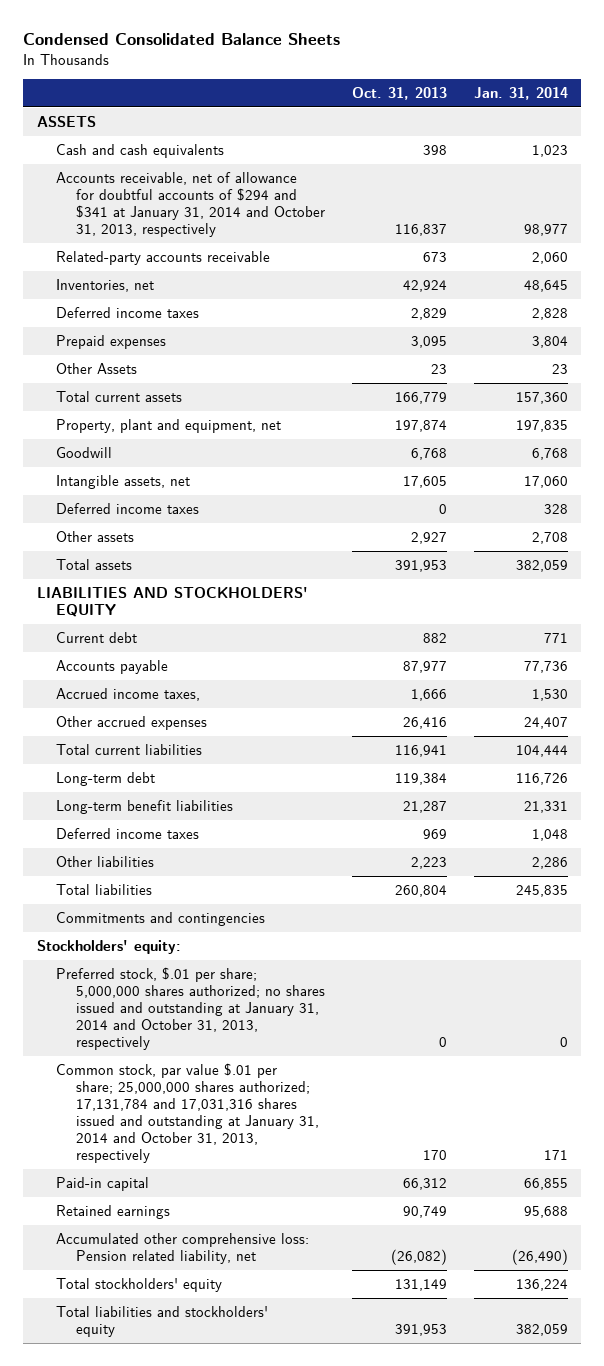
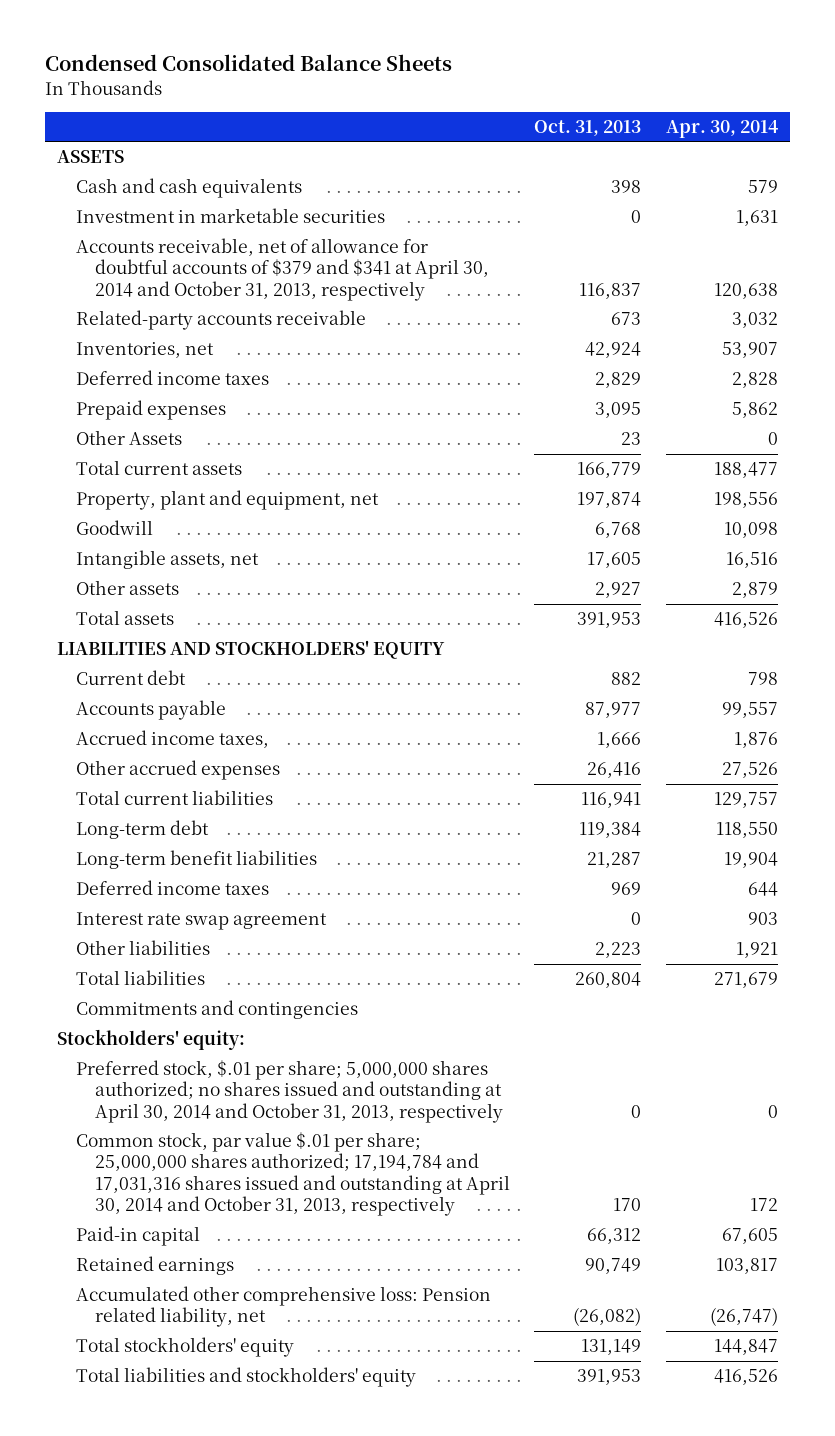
- | Oct. 31, 2013 | Jan. 31, 2014
+ | Oct. 31, 2013 | Apr. 30, 2014
- Accounts receivable, net of allowance for doubtful accounts of $294 and $341 at January 31, 2014 and October 31, 2013, respectively | 116,837 | 98,977
+ Investment in marketable securities | 0 | 1,631
+ Accounts receivable, net of allowance for doubtful accounts of $379 and $341 at April 30, 2014 and October 31, 2013, respectively | 116,837 | 120,638
- Deferred income taxes | 0 | 328
+ Interest rate swap agreement | 0 | 903
- Preferred stock, $.01 per share; 5,000,000 shares authorized; no shares issued and outstanding at January 31, 2014 and October 31, 2013, respectively | 0 | 0
- Common stock, par value $.01 per share; 25,000,000 shares authorized; 17,131,784 and 17,031,316 shares issued and outstanding at January 31, 2014 and October 31, 2013, respectively | 170 | 171
+ Preferred stock, $.01 per share; 5,000,000 shares authorized; no shares issued and outstanding at April 30, 2014 and October 31, 2013, respectively | 0 | 0
+ Common stock, par value $.01 per share; 25,000,000 shares authorized; 17,194,784 and 17,031,316 shares issued and outstanding at April 30, 2014 and October 31, 2013, respectively | 170 | 172

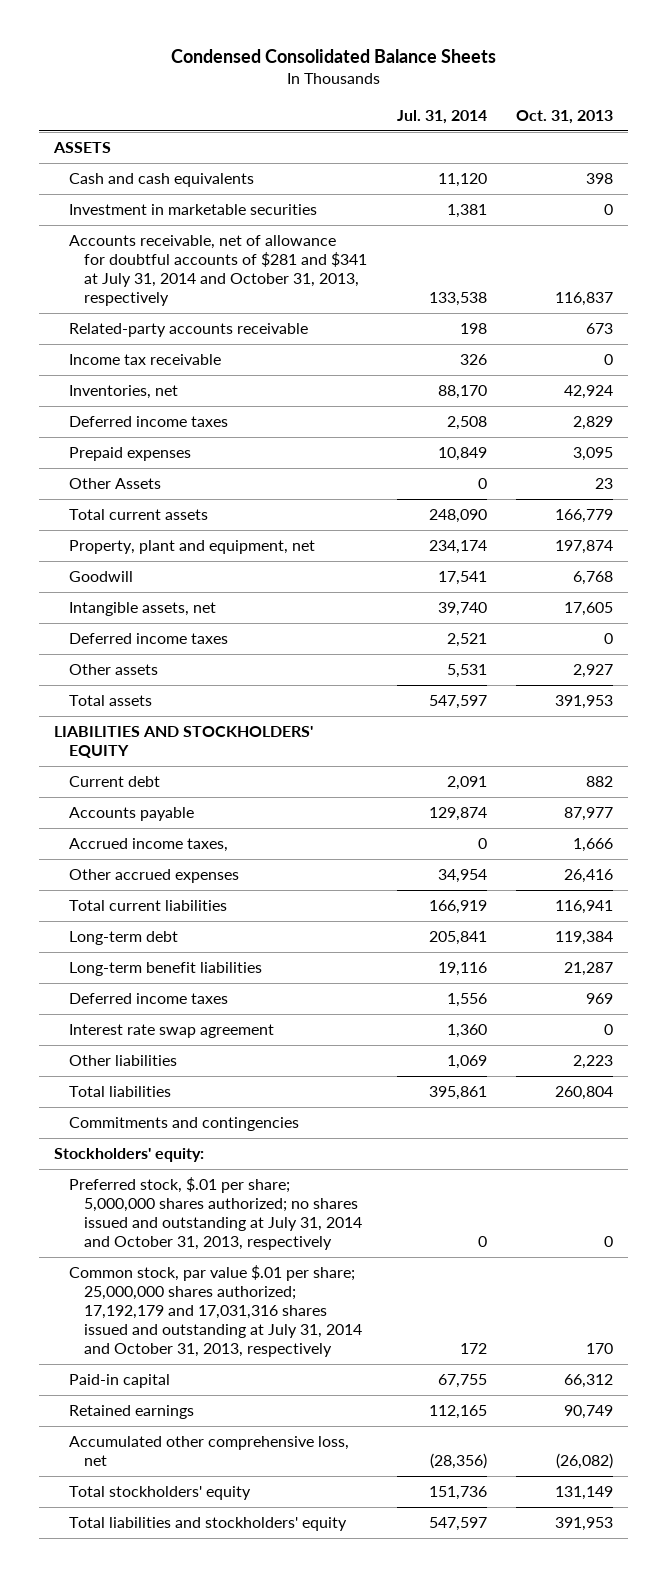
- | Oct. 31, 2013 | Apr. 30, 2014
+ | Jul. 31, 2014 | Oct. 31, 2013
- Accounts receivable, net of allowance for doubtful accounts of $379 and $341 at April 30, 2014 and October 31, 2013, respectively | 116,837 | 120,638
+ Accounts receivable, net of allowance for doubtful accounts of $281 and $341 at July 31, 2014 and October 31, 2013, respectively | 133,538 | 116,837
+ Income tax receivable | 326 | 0
+ Deferred income taxes | 2,521 | 0
- Preferred stock, $.01 per share; 5,000,000 shares authorized; no shares issued and outstanding at April 30, 2014 and October 31, 2013, respectively | 0 | 0
- Common stock, par value $.01 per share; 25,000,000 shares authorized; 17,194,784 and 17,031,316 shares issued and outstanding at April 30, 2014 and October 31, 2013, respectively | 170 | 172
+ Preferred stock, $.01 per share; 5,000,000 shares authorized; no shares issued and outstanding at July 31, 2014 and October 31, 2013, respectively | 0 | 0
+ Common stock, par value $.01 per share; 25,000,000 shares authorized; 17,192,179 and 17,031,316 shares issued and outstanding at July 31, 2014 and October 31, 2013, respectively | 172 | 170
- Accumulated other comprehensive loss: Pension related liability, net | (26,082) | (26,747)
+ Accumulated other comprehensive loss, net | (28,356) | (26,082)

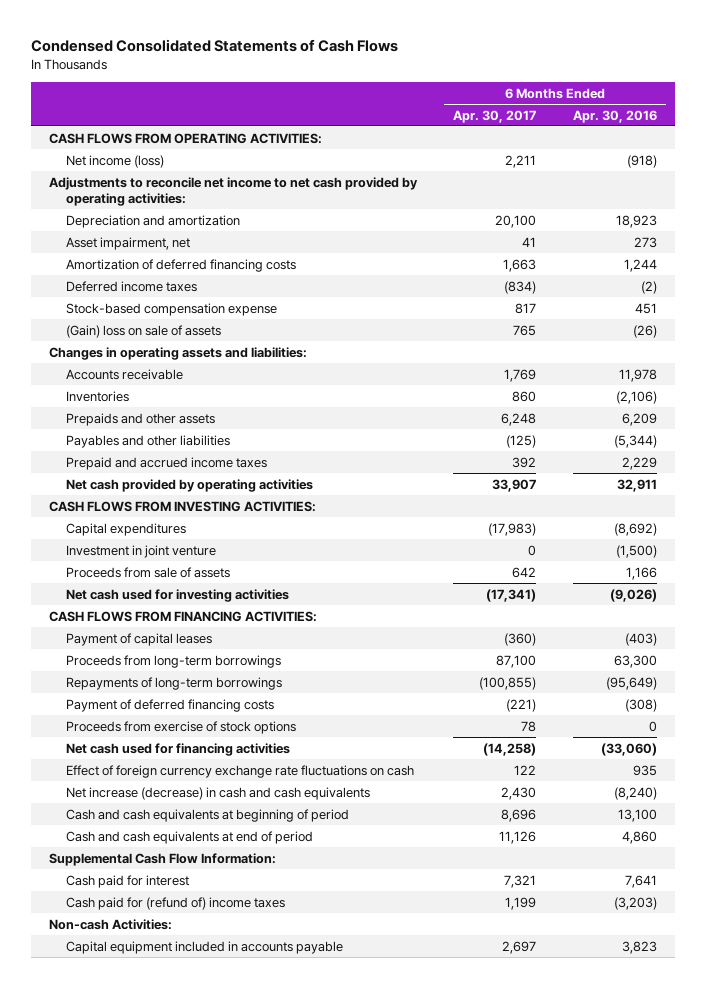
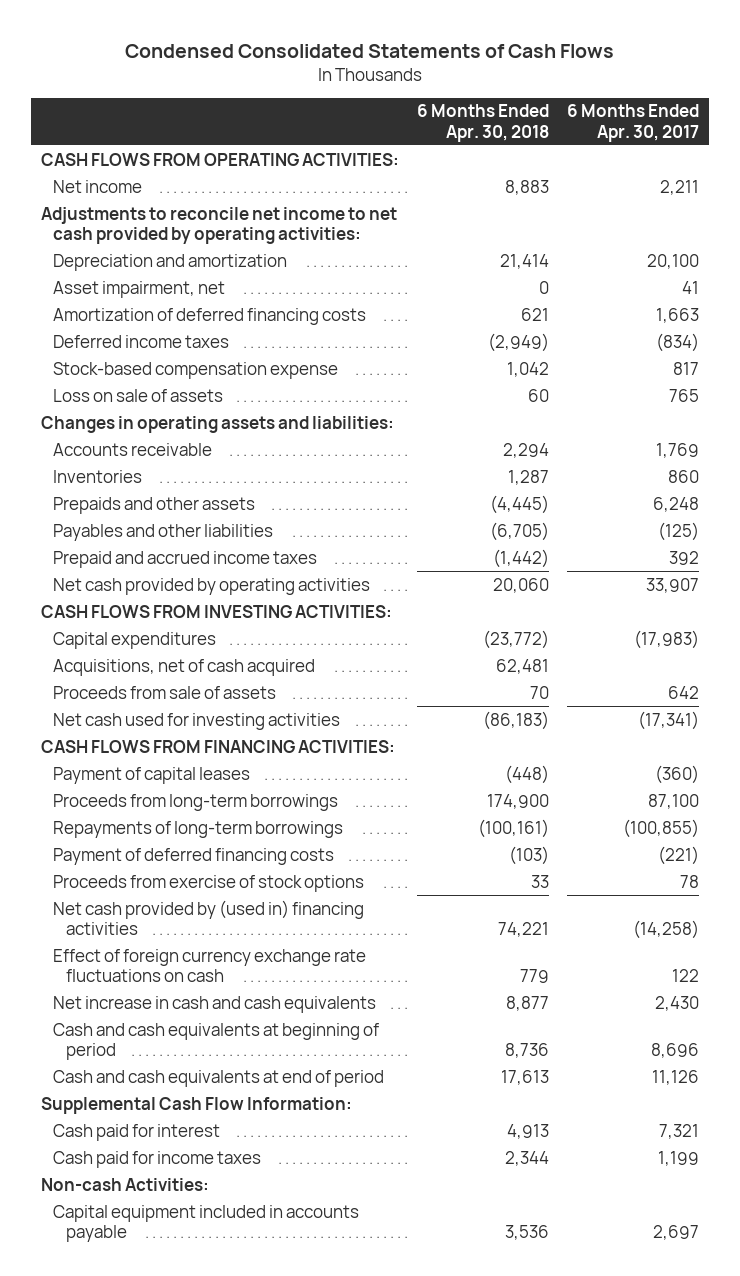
- | 6 Months Ended Apr. 30, 2017 | 6 Months Ended Apr. 30, 2016
+ | 6 Months Ended Apr. 30, 2018 | 6 Months Ended Apr. 30, 2017
- Net income (loss) | 2,211 | (918)
+ Net income | 8,883 | 2,211
- (Gain) loss on sale of assets | 765 | (26)
+ Loss on sale of assets | 60 | 765
- Investment in joint venture | 0 | (1,500)
+ Acquisitions, net of cash acquired | 62,481 |
- Net cash used for financing activities | (14,258) | (33,060)
+ Net cash provided by (used in) financing activities | 74,221 | (14,258)
- Net increase (decrease) in cash and cash equivalents | 2,430 | (8,240)
+ Net increase in cash and cash equivalents | 8,877 | 2,430
- Cash paid for (refund of) income taxes | 1,199 | (3,203)
+ Cash paid for income taxes | 2,344 | 1,199

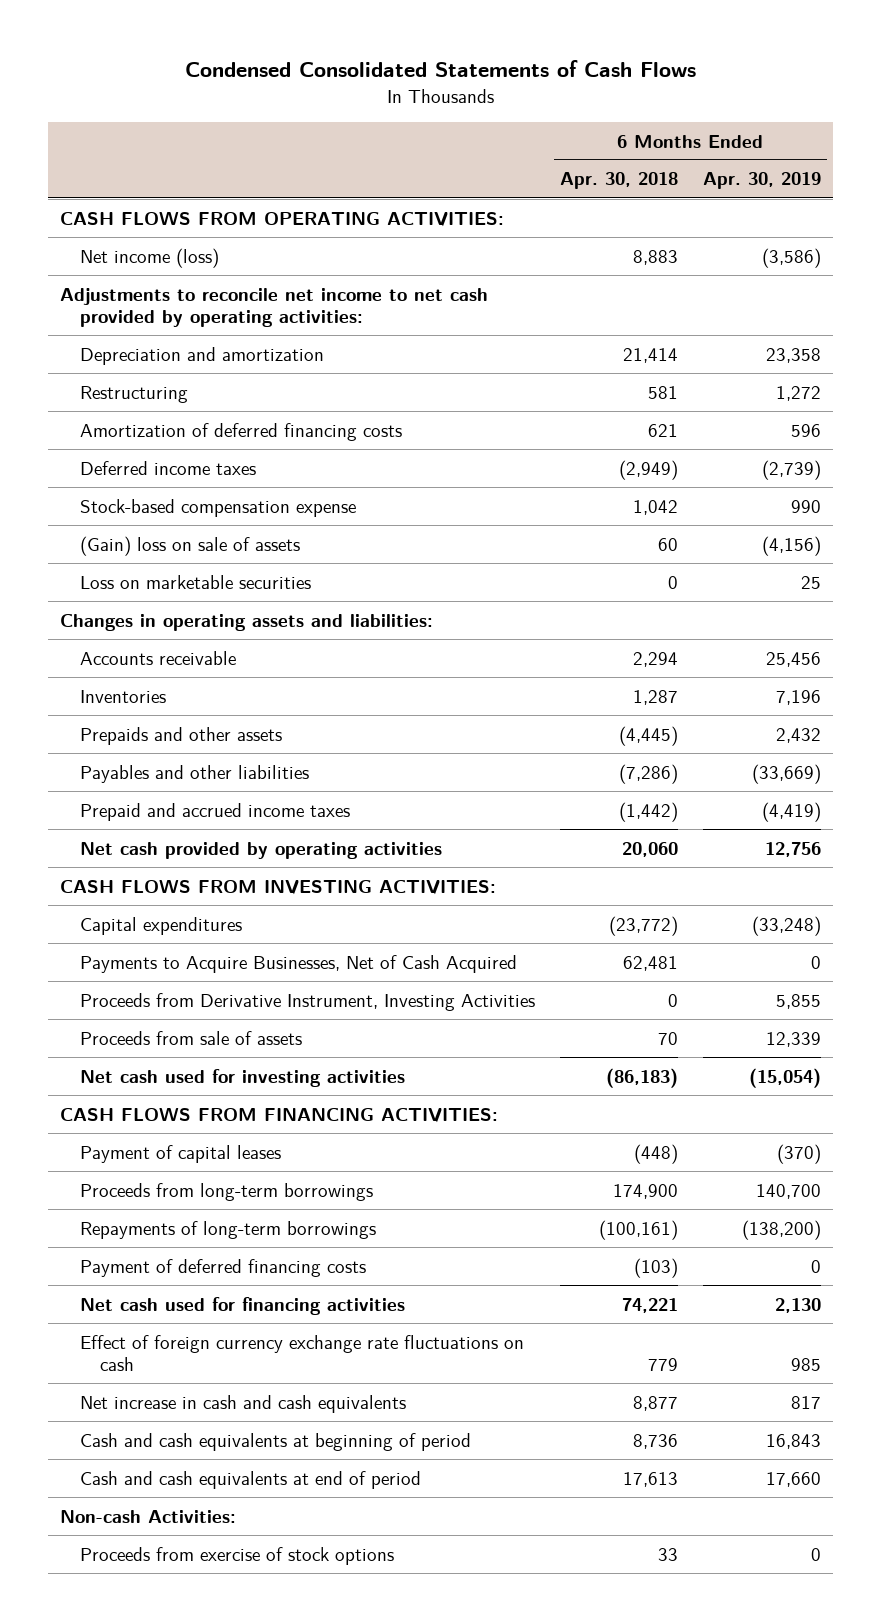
- | 6 Months Ended Apr. 30, 2018 | 6 Months Ended Apr. 30, 2017
+ | 6 Months Ended Apr. 30, 2018 | 6 Months Ended Apr. 30, 2019
- Net income | 8,883 | 2,211
+ Net income (loss) | 8,883 | (3,586)
- Asset impairment, net | 0 | 41
+ Restructuring | 581 | 1,272
- Loss on sale of assets | 60 | 765
+ (Gain) loss on sale of assets | 60 | (4,156)
+ Loss on marketable securities | 0 | 25
- Payables and other liabilities | (6,705) | (125)
+ Payables and other liabilities | (7,286) | (33,669)
- Acquisitions, net of cash acquired | 62,481 |
+ Payments to Acquire Businesses, Net of Cash Acquired | 62,481 | 0
+ Proceeds from Derivative Instrument, Investing Activities | 0 | 5,855
- Net cash provided by (used in) financing activities | 74,221 | (14,258)
+ Net cash used for financing activities | 74,221 | 2,130
- Supplemental Cash Flow Information:
- Cash paid for interest | 4,913 | 7,321
- Cash paid for income taxes | 2,344 | 1,199
- Capital equipment included in accounts payable | 3,536 | 2,697
moved down: Proceeds from exercise of stock options | 33 | 0

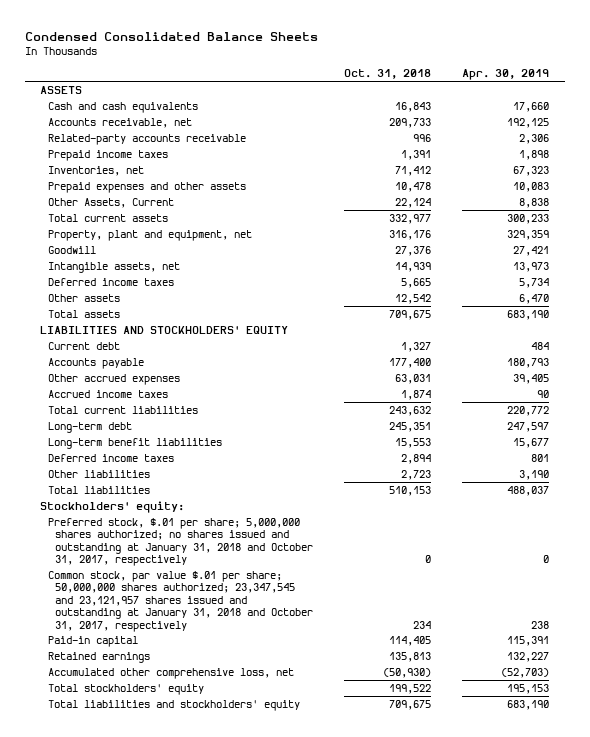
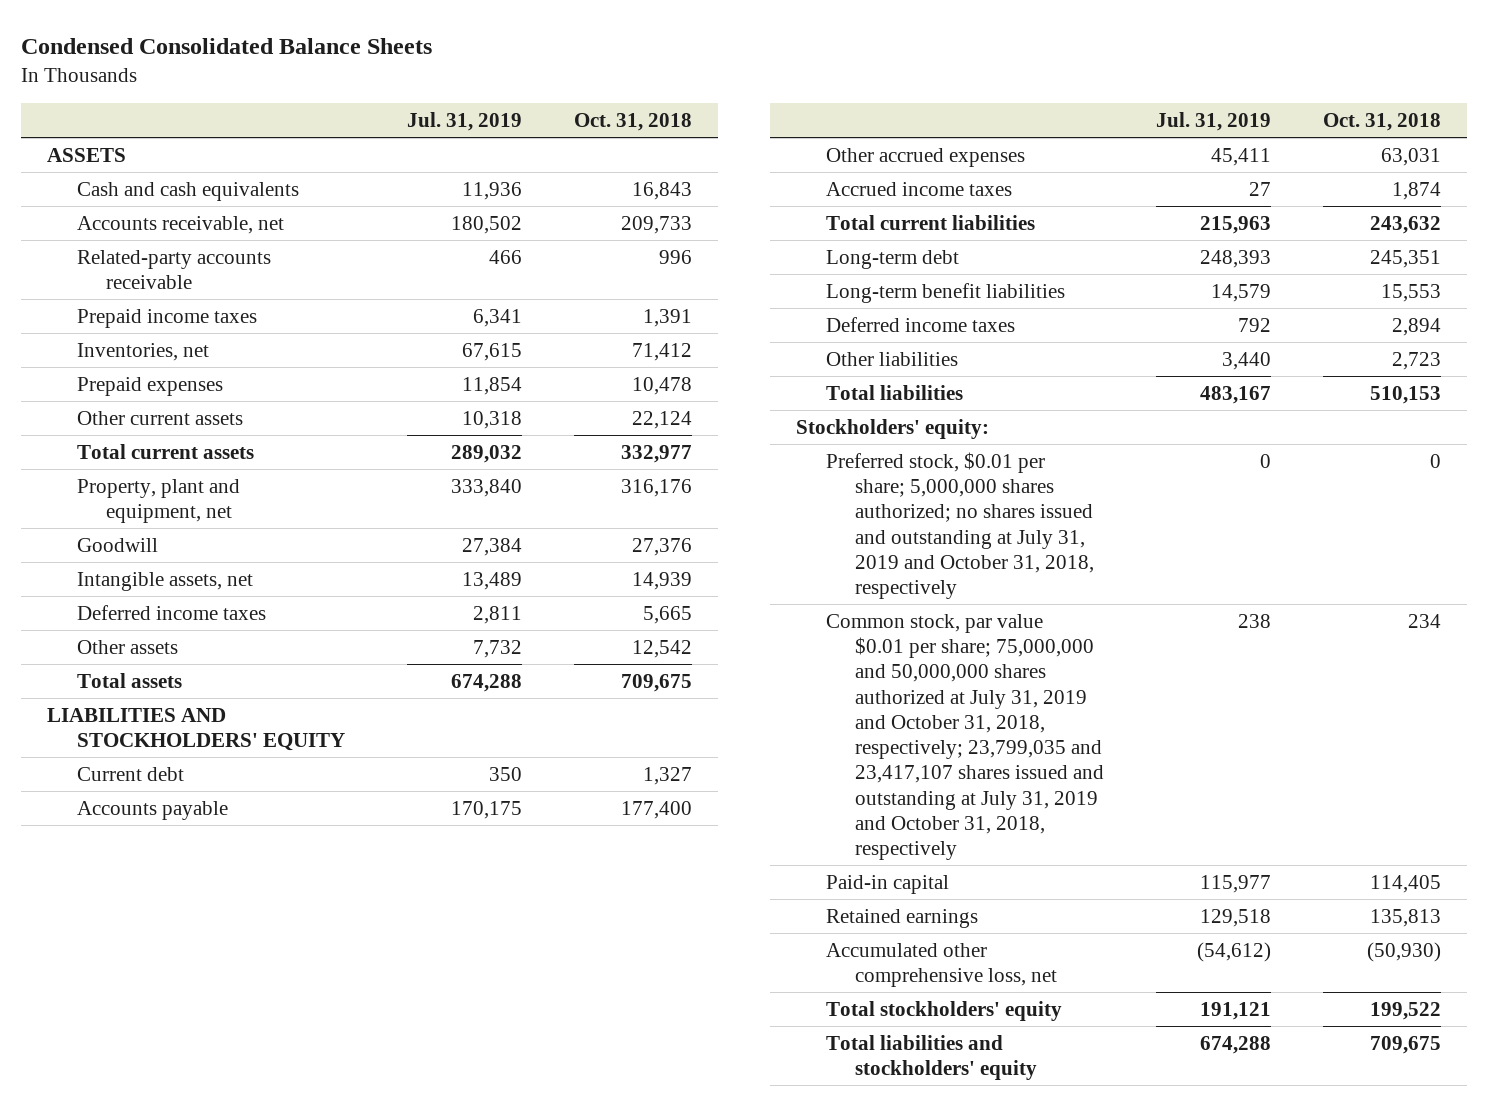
- | Oct. 31, 2018 | Apr. 30, 2019
+ | Jul. 31, 2019 | Oct. 31, 2018
- Prepaid expenses and other assets | 10,478 | 10,083
- Other Assets, Current | 22,124 | 8,838
+ Prepaid expenses | 11,854 | 10,478
+ Other current assets | 10,318 | 22,124
- Preferred stock, $.01 per share; 5,000,000 shares authorized; no shares issued and outstanding at January 31, 2018 and October 31, 2017, respectively | 0 | 0
- Common stock, par value $.01 per share; 50,000,000 shares authorized; 23,347,545 and 23,121,957 shares issued and outstanding at January 31, 2018 and October 31, 2017, respectively | 234 | 238
+ Preferred stock, $0.01 per share; 5,000,000 shares authorized; no shares issued and outstanding at July 31, 2019 and October 31, 2018, respectively | 0 | 0
+ Common stock, par value $0.01 per share; 75,000,000 and 50,000,000 shares authorized at July 31, 2019 and October 31, 2018, respectively; 23,799,035 and 23,417,107 shares issued and outstanding at July 31, 2019 and October 31, 2018, respectively | 238 | 234

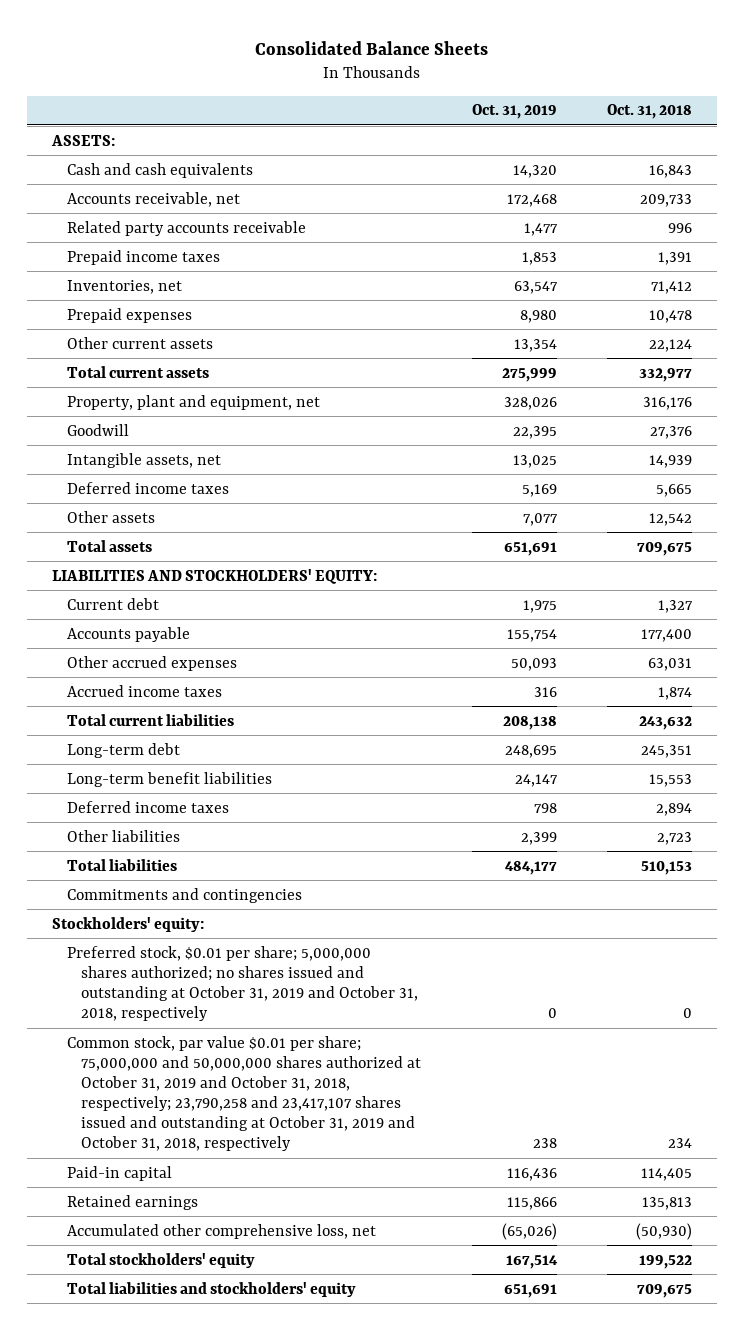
- Condensed Consolidated Balance Sheets
+ Consolidated Balance Sheets
- | Jul. 31, 2019 | Oct. 31, 2018
+ | Oct. 31, 2019 | Oct. 31, 2018
- ASSETS
+ ASSETS:
- Related-party accounts receivable | 466 | 996
+ Related party accounts receivable | 1,477 | 996
- LIABILITIES AND STOCKHOLDERS' EQUITY
+ LIABILITIES AND STOCKHOLDERS' EQUITY:
+ Commitments and contingencies
- Preferred stock, $0.01 per share; 5,000,000 shares authorized; no shares issued and outstanding at July 31, 2019 and October 31, 2018, respectively | 0 | 0
- Common stock, par value $0.01 per share; 75,000,000 and 50,000,000 shares authorized at July 31, 2019 and October 31, 2018, respectively; 23,799,035 and 23,417,107 shares issued and outstanding at July 31, 2019 and October 31, 2018, respectively | 238 | 234
+ Preferred stock, $0.01 per share; 5,000,000 shares authorized; no shares issued and outstanding at October 31, 2019 and October 31, 2018, respectively | 0 | 0
+ Common stock, par value $0.01 per share; 75,000,000 and 50,000,000 shares authorized at October 31, 2019 and October 31, 2018, respectively; 23,790,258 and 23,417,107 shares issued and outstanding at October 31, 2019 and October 31, 2018, respectively | 238 | 234

